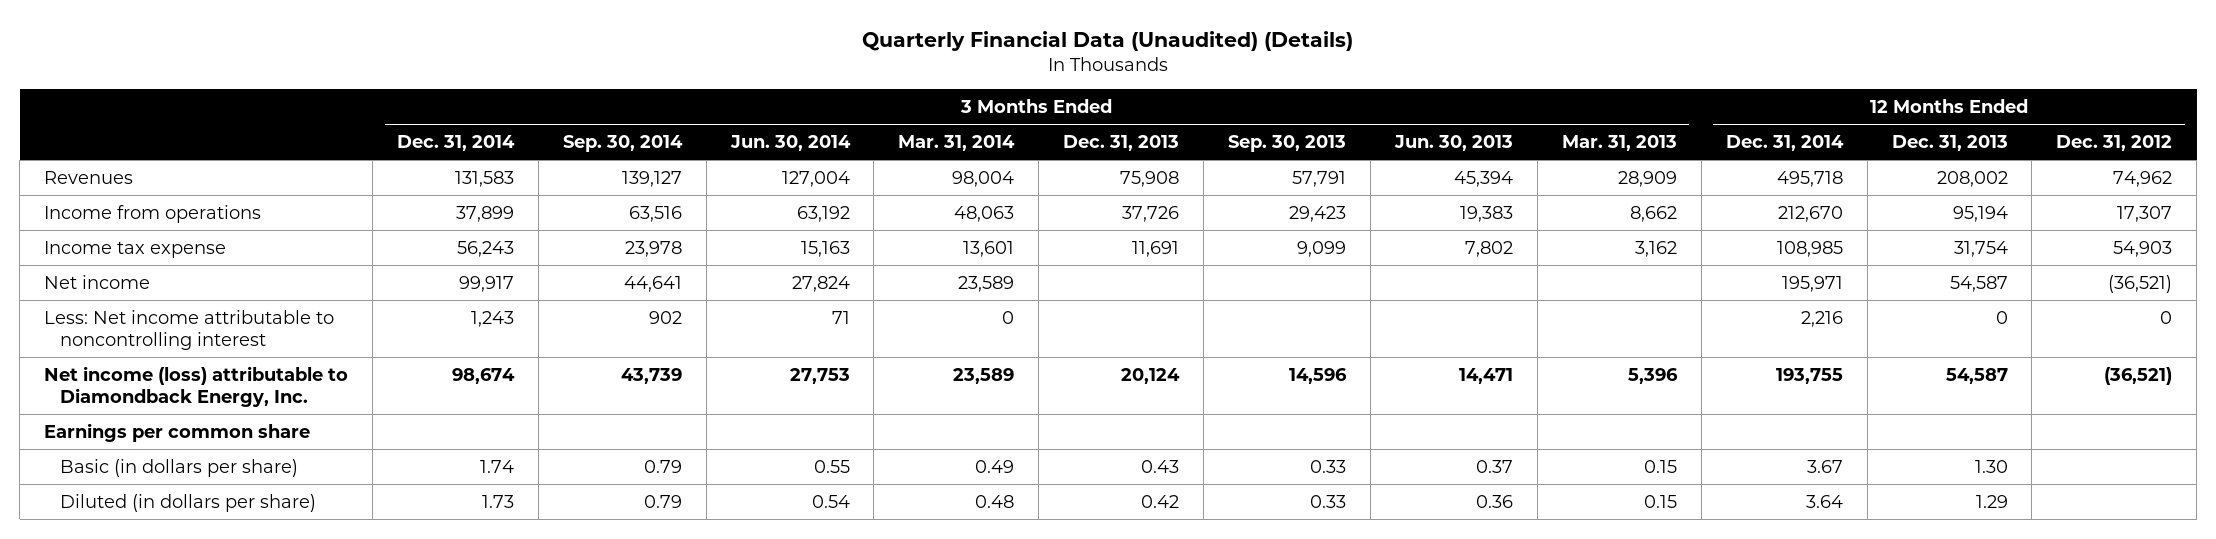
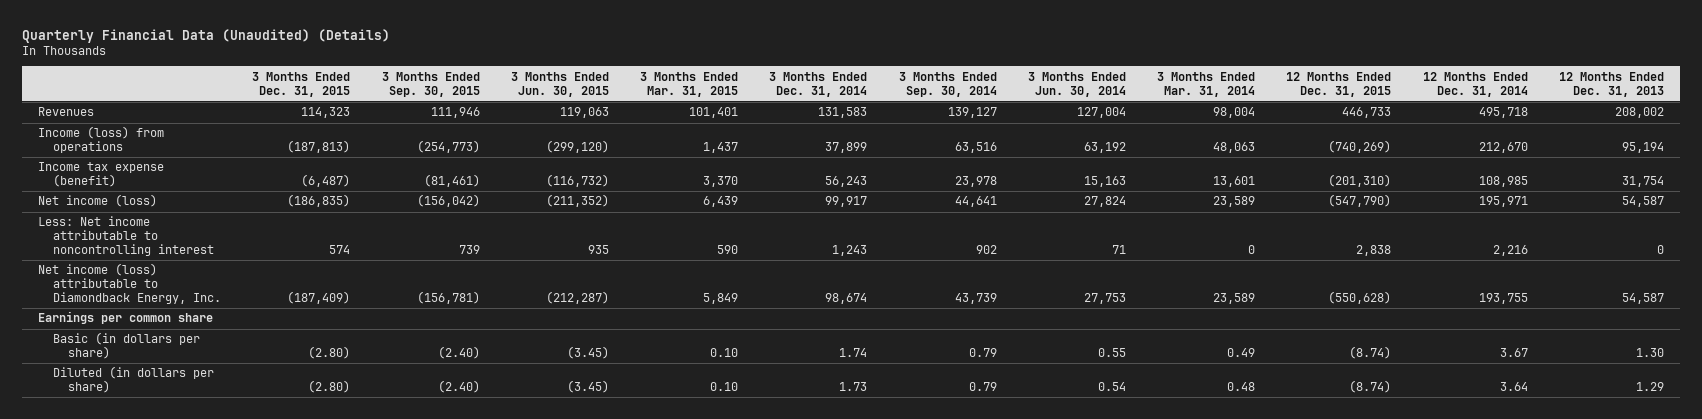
- | 3 Months Ended Dec. 31, 2014 | 3 Months Ended Sep. 30, 2014 | 3 Months Ended Jun. 30, 2014 | 3 Months Ended Mar. 31, 2014 | 3 Months Ended Dec. 31, 2013 | 3 Months Ended Sep. 30, 2013 | 3 Months Ended Jun. 30, 2013 | 3 Months Ended Mar. 31, 2013 | 12 Months Ended Dec. 31, 2014 | 12 Months Ended Dec. 31, 2013 | 12 Months Ended Dec. 31, 2012
+ | 3 Months Ended Dec. 31, 2015 | 3 Months Ended Sep. 30, 2015 | 3 Months Ended Jun. 30, 2015 | 3 Months Ended Mar. 31, 2015 | 3 Months Ended Dec. 31, 2014 | 3 Months Ended Sep. 30, 2014 | 3 Months Ended Jun. 30, 2014 | 3 Months Ended Mar. 31, 2014 | 12 Months Ended Dec. 31, 2015 | 12 Months Ended Dec. 31, 2014 | 12 Months Ended Dec. 31, 2013
- Income from operations | 37,899 | 63,516 | 63,192 | 48,063 | 37,726 | 29,423 | 19,383 | 8,662 | 212,670 | 95,194 | 17,307
- Income tax expense | 56,243 | 23,978 | 15,163 | 13,601 | 11,691 | 9,099 | 7,802 | 3,162 | 108,985 | 31,754 | 54,903
- Net income | 99,917 | 44,641 | 27,824 | 23,589 | | | | | 195,971 | 54,587 | (36,521)
+ Income (loss) from operations | (187,813) | (254,773) | (299,120) | 1,437 | 37,899 | 63,516 | 63,192 | 48,063 | (740,269) | 212,670 | 95,194
+ Income tax expense (benefit) | (6,487) | (81,461) | (116,732) | 3,370 | 56,243 | 23,978 | 15,163 | 13,601 | (201,310) | 108,985 | 31,754
+ Net income (loss) | (186,835) | (156,042) | (211,352) | 6,439 | 99,917 | 44,641 | 27,824 | 23,589 | (547,790) | 195,971 | 54,587

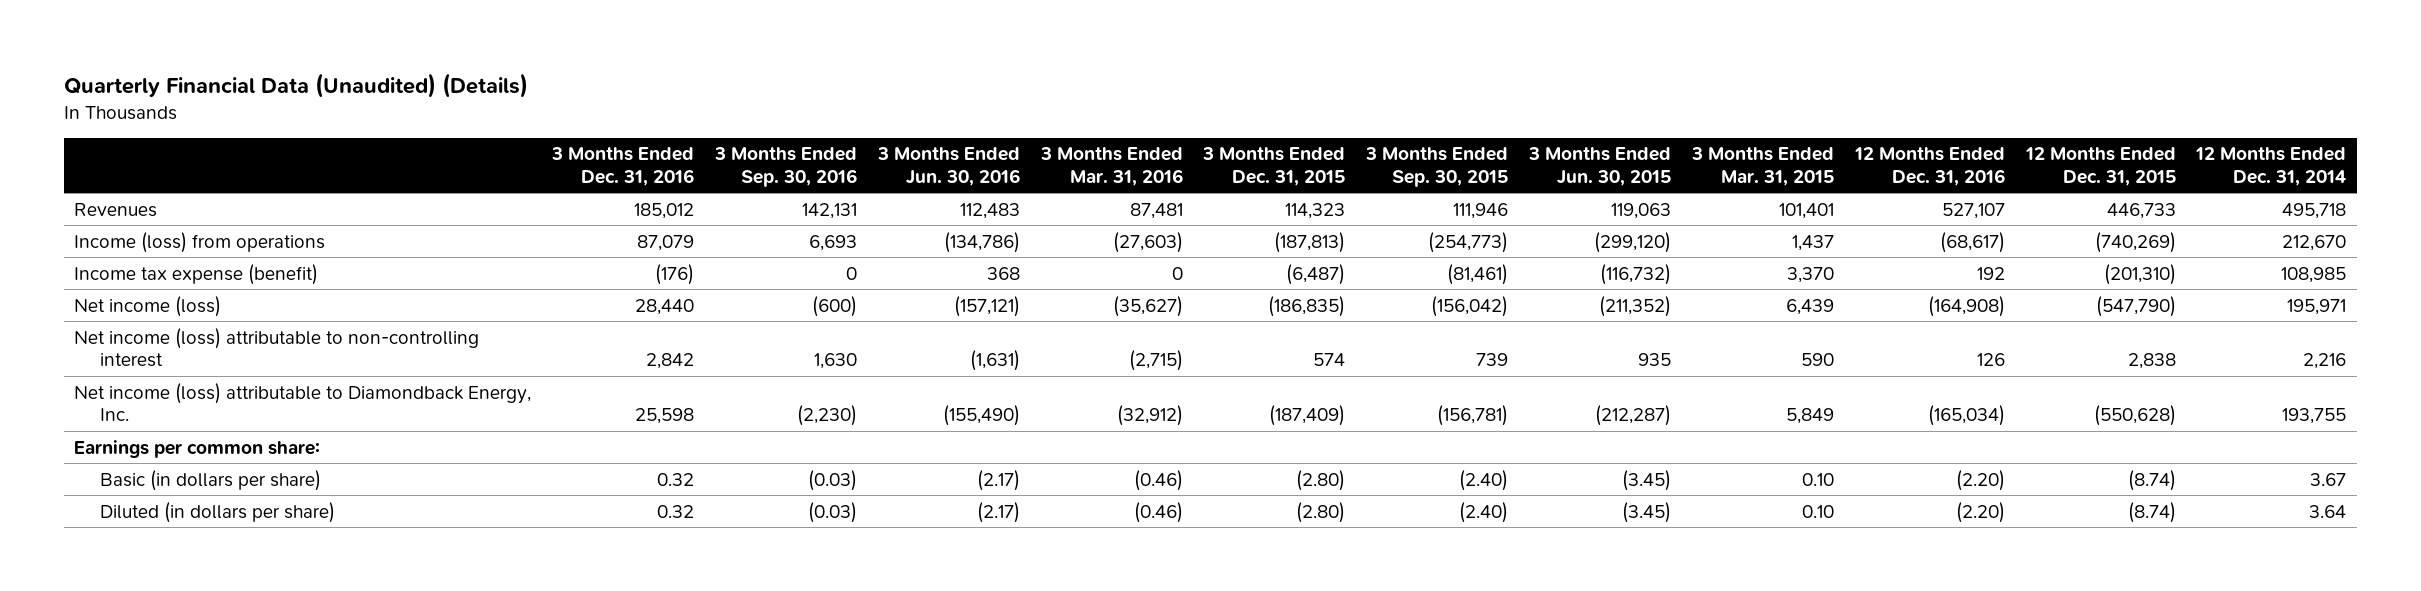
- | 3 Months Ended Dec. 31, 2015 | 3 Months Ended Sep. 30, 2015 | 3 Months Ended Jun. 30, 2015 | 3 Months Ended Mar. 31, 2015 | 3 Months Ended Dec. 31, 2014 | 3 Months Ended Sep. 30, 2014 | 3 Months Ended Jun. 30, 2014 | 3 Months Ended Mar. 31, 2014 | 12 Months Ended Dec. 31, 2015 | 12 Months Ended Dec. 31, 2014 | 12 Months Ended Dec. 31, 2013
+ | 3 Months Ended Dec. 31, 2016 | 3 Months Ended Sep. 30, 2016 | 3 Months Ended Jun. 30, 2016 | 3 Months Ended Mar. 31, 2016 | 3 Months Ended Dec. 31, 2015 | 3 Months Ended Sep. 30, 2015 | 3 Months Ended Jun. 30, 2015 | 3 Months Ended Mar. 31, 2015 | 12 Months Ended Dec. 31, 2016 | 12 Months Ended Dec. 31, 2015 | 12 Months Ended Dec. 31, 2014
- Less: Net income attributable to noncontrolling interest | 574 | 739 | 935 | 590 | 1,243 | 902 | 71 | 0 | 2,838 | 2,216 | 0
+ Net income (loss) attributable to non-controlling interest | 2,842 | 1,630 | (1,631) | (2,715) | 574 | 739 | 935 | 590 | 126 | 2,838 | 2,216
- Earnings per common share
+ Earnings per common share:

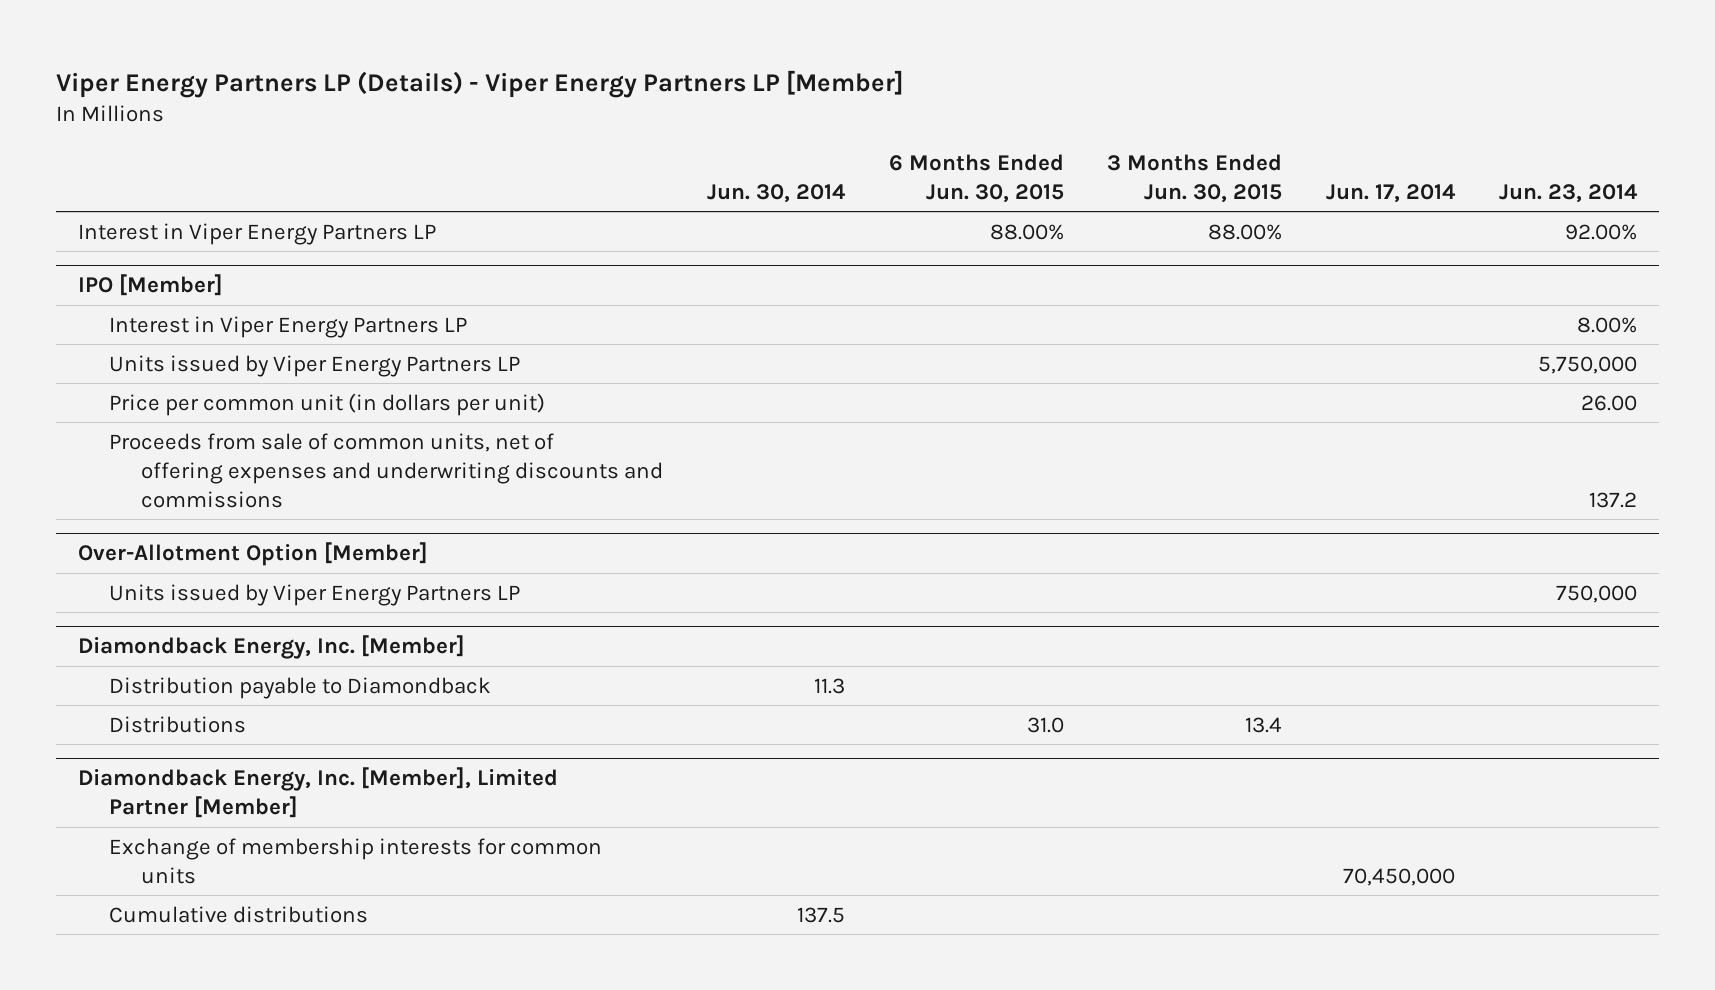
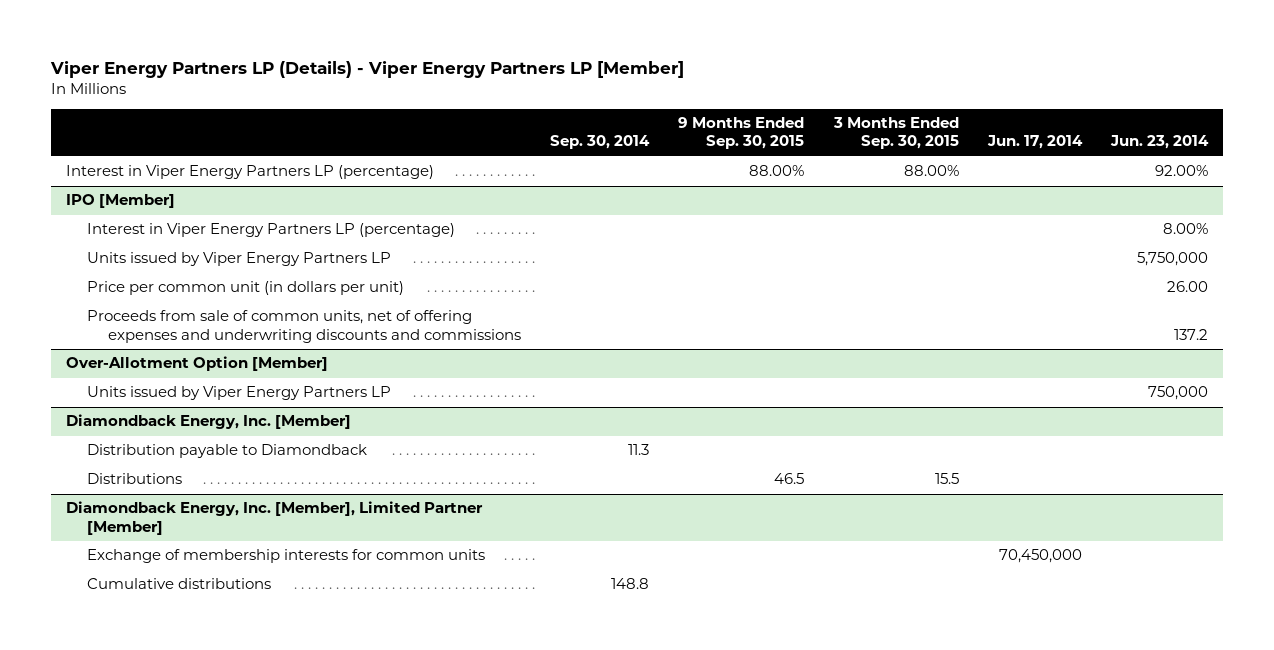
- | Jun. 30, 2014 | 6 Months Ended Jun. 30, 2015 | 3 Months Ended Jun. 30, 2015 | Jun. 17, 2014 | Jun. 23, 2014
+ | Sep. 30, 2014 | 9 Months Ended Sep. 30, 2015 | 3 Months Ended Sep. 30, 2015 | Jun. 17, 2014 | Jun. 23, 2014
- Interest in Viper Energy Partners LP | | 88.00% | 88.00% | | 92.00%
+ Interest in Viper Energy Partners LP (percentage) | | 88.00% | 88.00% | | 92.00%
@ IPO [Member]
- Interest in Viper Energy Partners LP | | | | | 8.00%
+ Interest in Viper Energy Partners LP (percentage) | | | | | 8.00%

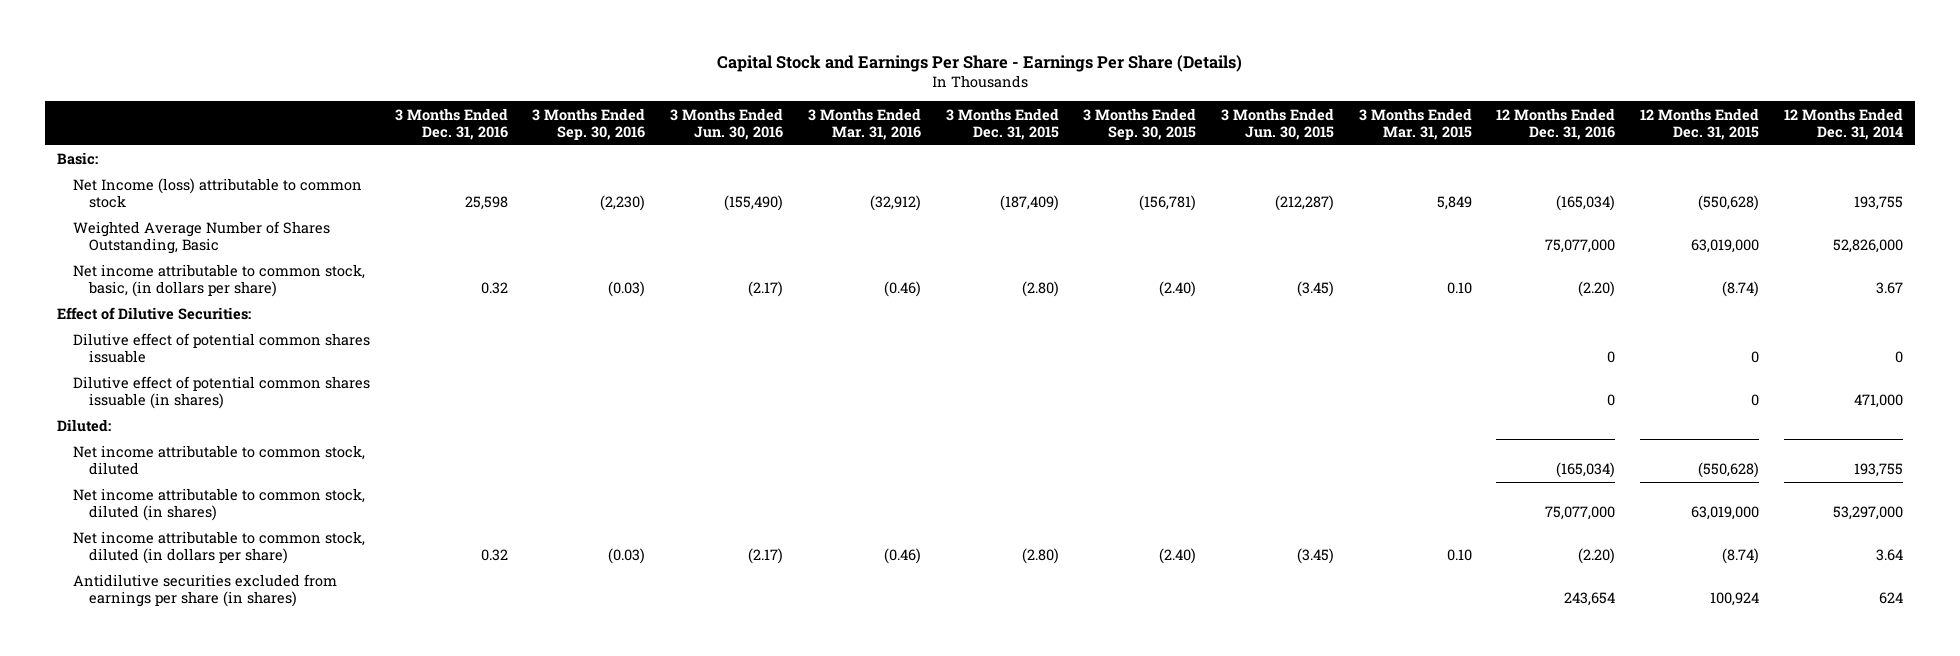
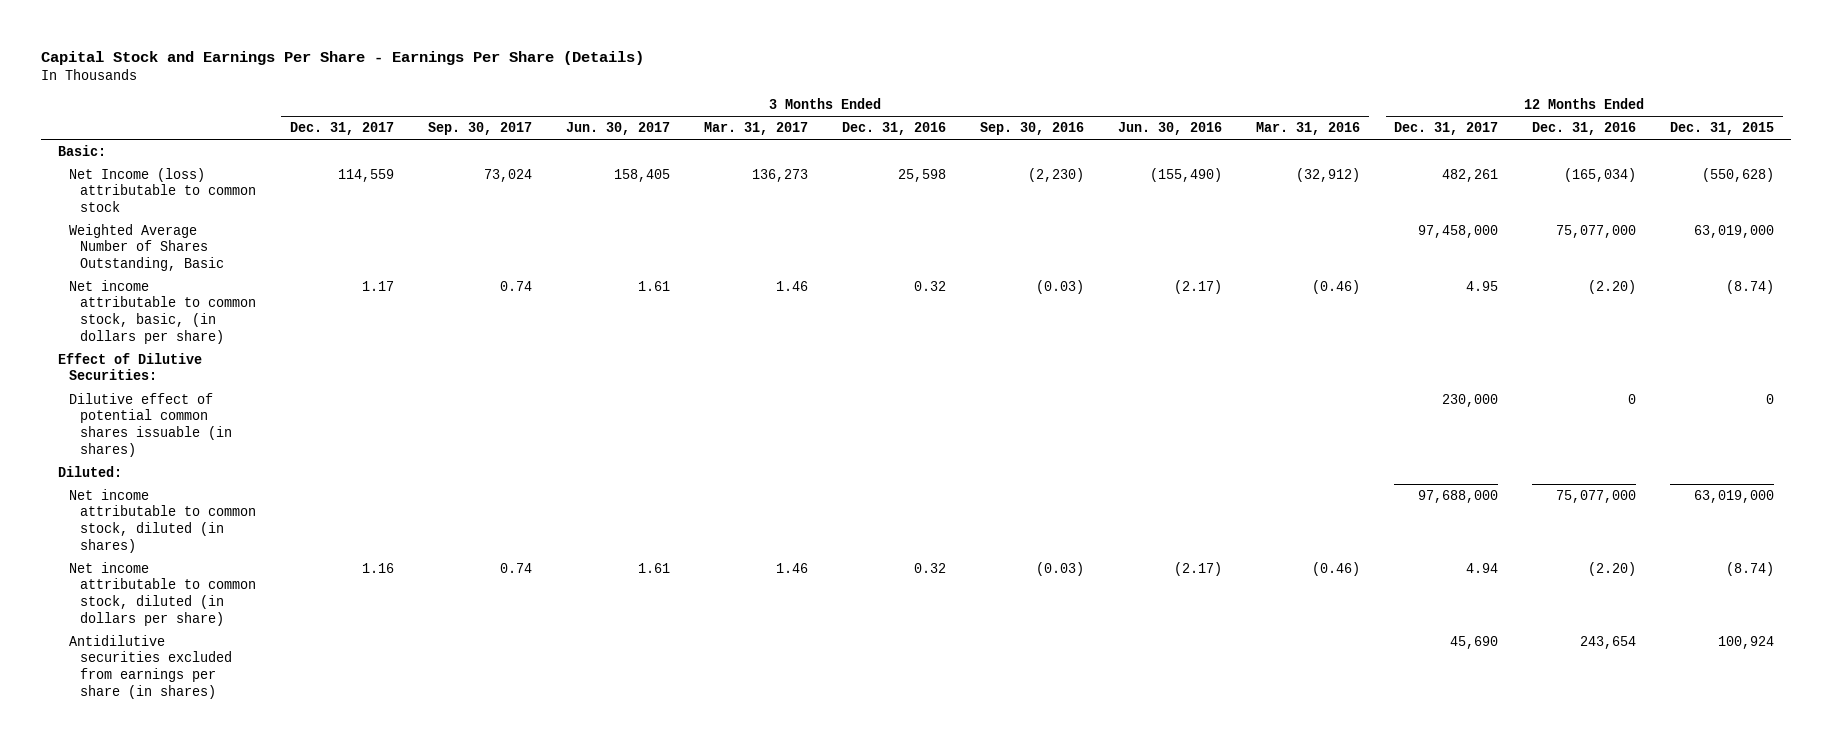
- | 3 Months Ended Dec. 31, 2016 | 3 Months Ended Sep. 30, 2016 | 3 Months Ended Jun. 30, 2016 | 3 Months Ended Mar. 31, 2016 | 3 Months Ended Dec. 31, 2015 | 3 Months Ended Sep. 30, 2015 | 3 Months Ended Jun. 30, 2015 | 3 Months Ended Mar. 31, 2015 | 12 Months Ended Dec. 31, 2016 | 12 Months Ended Dec. 31, 2015 | 12 Months Ended Dec. 31, 2014
+ | 3 Months Ended Dec. 31, 2017 | 3 Months Ended Sep. 30, 2017 | 3 Months Ended Jun. 30, 2017 | 3 Months Ended Mar. 31, 2017 | 3 Months Ended Dec. 31, 2016 | 3 Months Ended Sep. 30, 2016 | 3 Months Ended Jun. 30, 2016 | 3 Months Ended Mar. 31, 2016 | 12 Months Ended Dec. 31, 2017 | 12 Months Ended Dec. 31, 2016 | 12 Months Ended Dec. 31, 2015
- Dilutive effect of potential common shares issuable | | | | | | | | | 0 | 0 | 0
- Net income attributable to common stock, diluted | | | | | | | | | (165,034) | (550,628) | 193,755

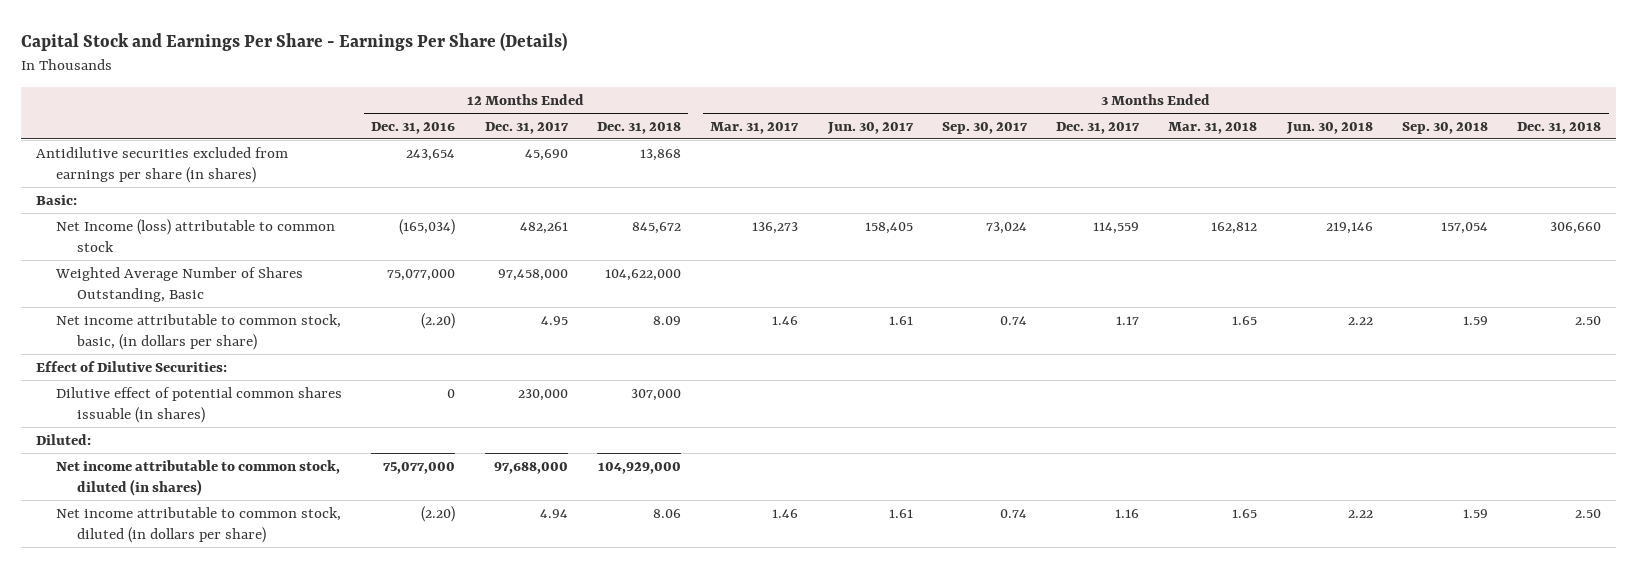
- | 3 Months Ended Dec. 31, 2017 | 3 Months Ended Sep. 30, 2017 | 3 Months Ended Jun. 30, 2017 | 3 Months Ended Mar. 31, 2017 | 3 Months Ended Dec. 31, 2016 | 3 Months Ended Sep. 30, 2016 | 3 Months Ended Jun. 30, 2016 | 3 Months Ended Mar. 31, 2016 | 12 Months Ended Dec. 31, 2017 | 12 Months Ended Dec. 31, 2016 | 12 Months Ended Dec. 31, 2015
+ | 12 Months Ended Dec. 31, 2016 | 12 Months Ended Dec. 31, 2017 | 12 Months Ended Dec. 31, 2018 | 3 Months Ended Mar. 31, 2017 | 3 Months Ended Jun. 30, 2017 | 3 Months Ended Sep. 30, 2017 | 3 Months Ended Dec. 31, 2017 | 3 Months Ended Mar. 31, 2018 | 3 Months Ended Jun. 30, 2018 | 3 Months Ended Sep. 30, 2018 | 3 Months Ended Dec. 31, 2018
moved up: Antidilutive securities excluded from earnings per share (in shares) | 243,654 | 45,690 | 13,868 | | | | | | | |

